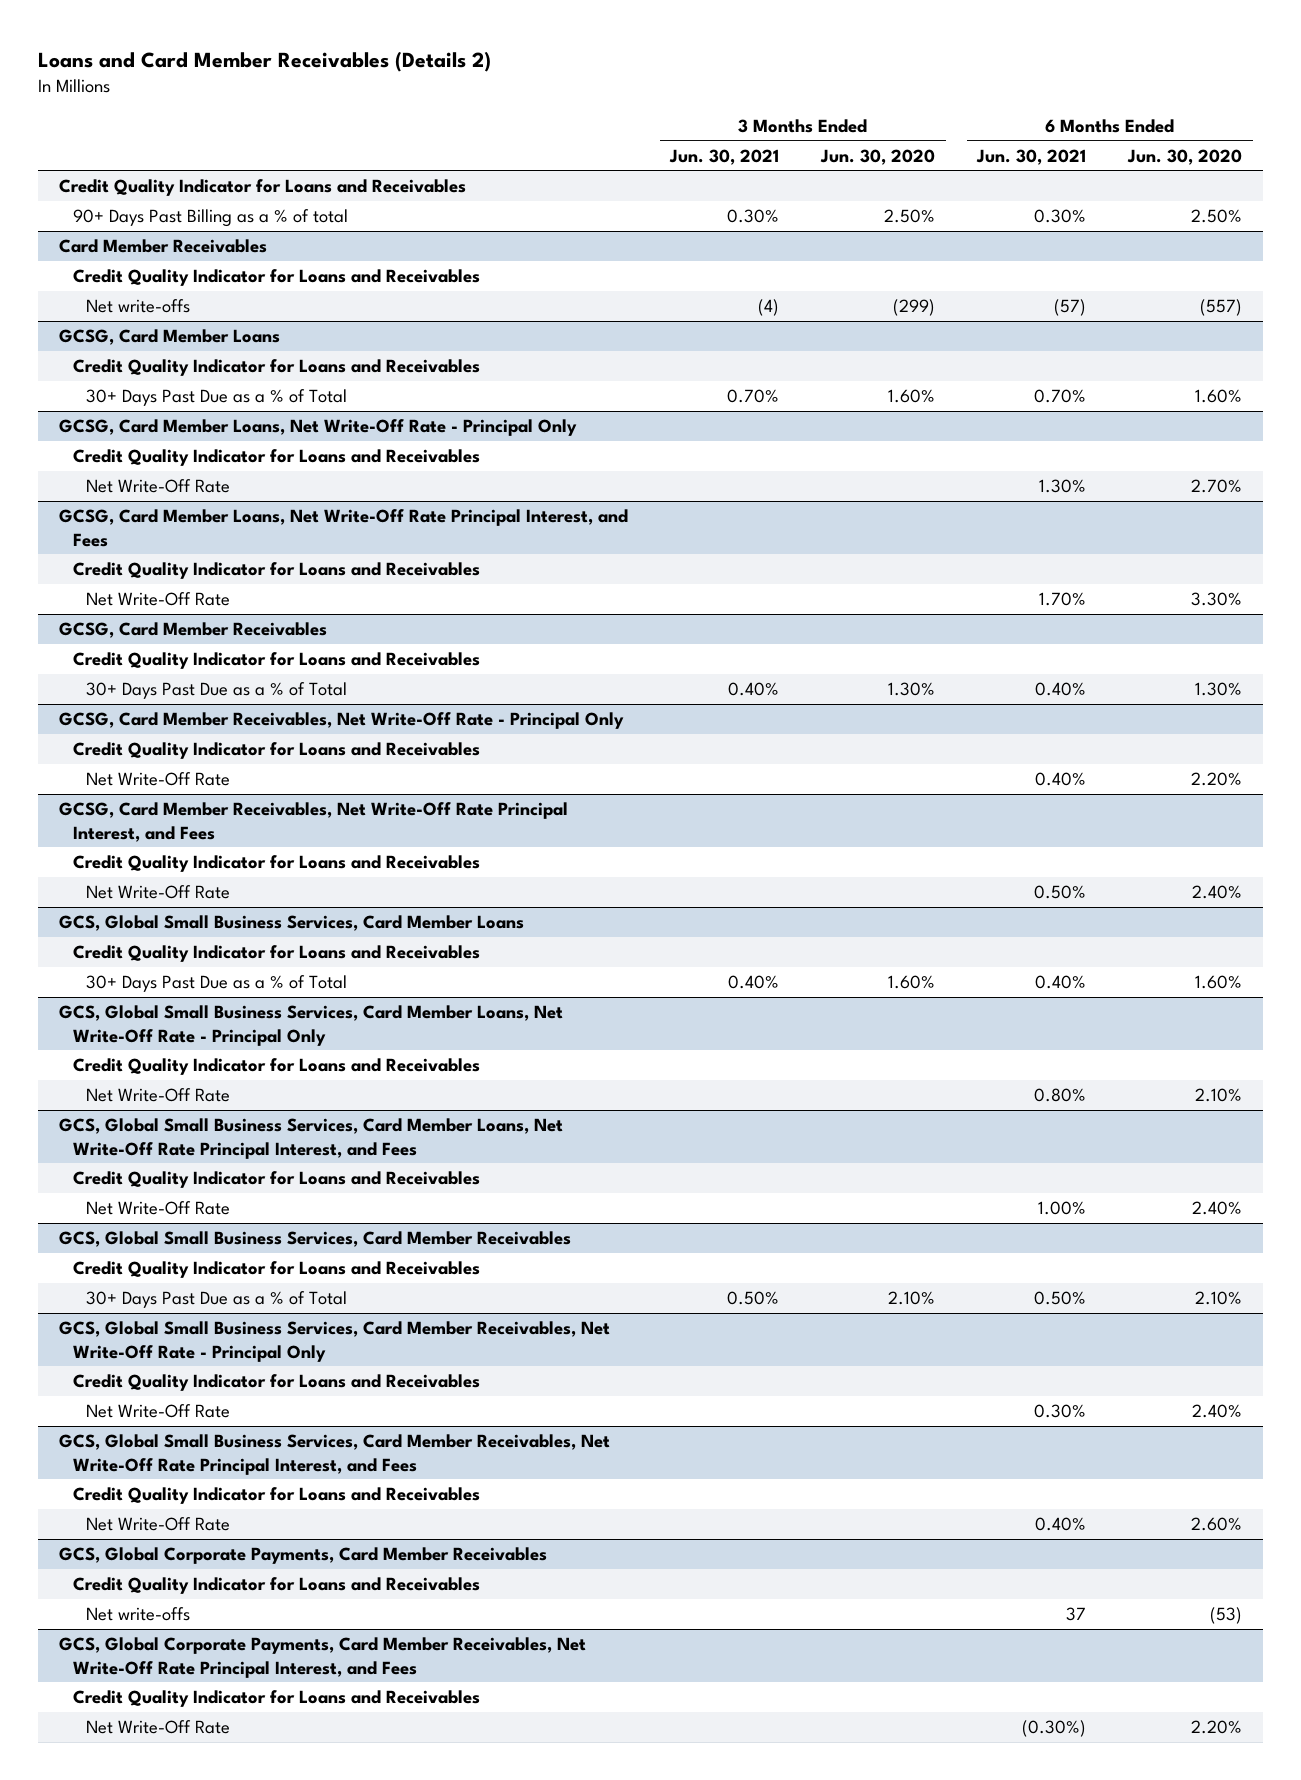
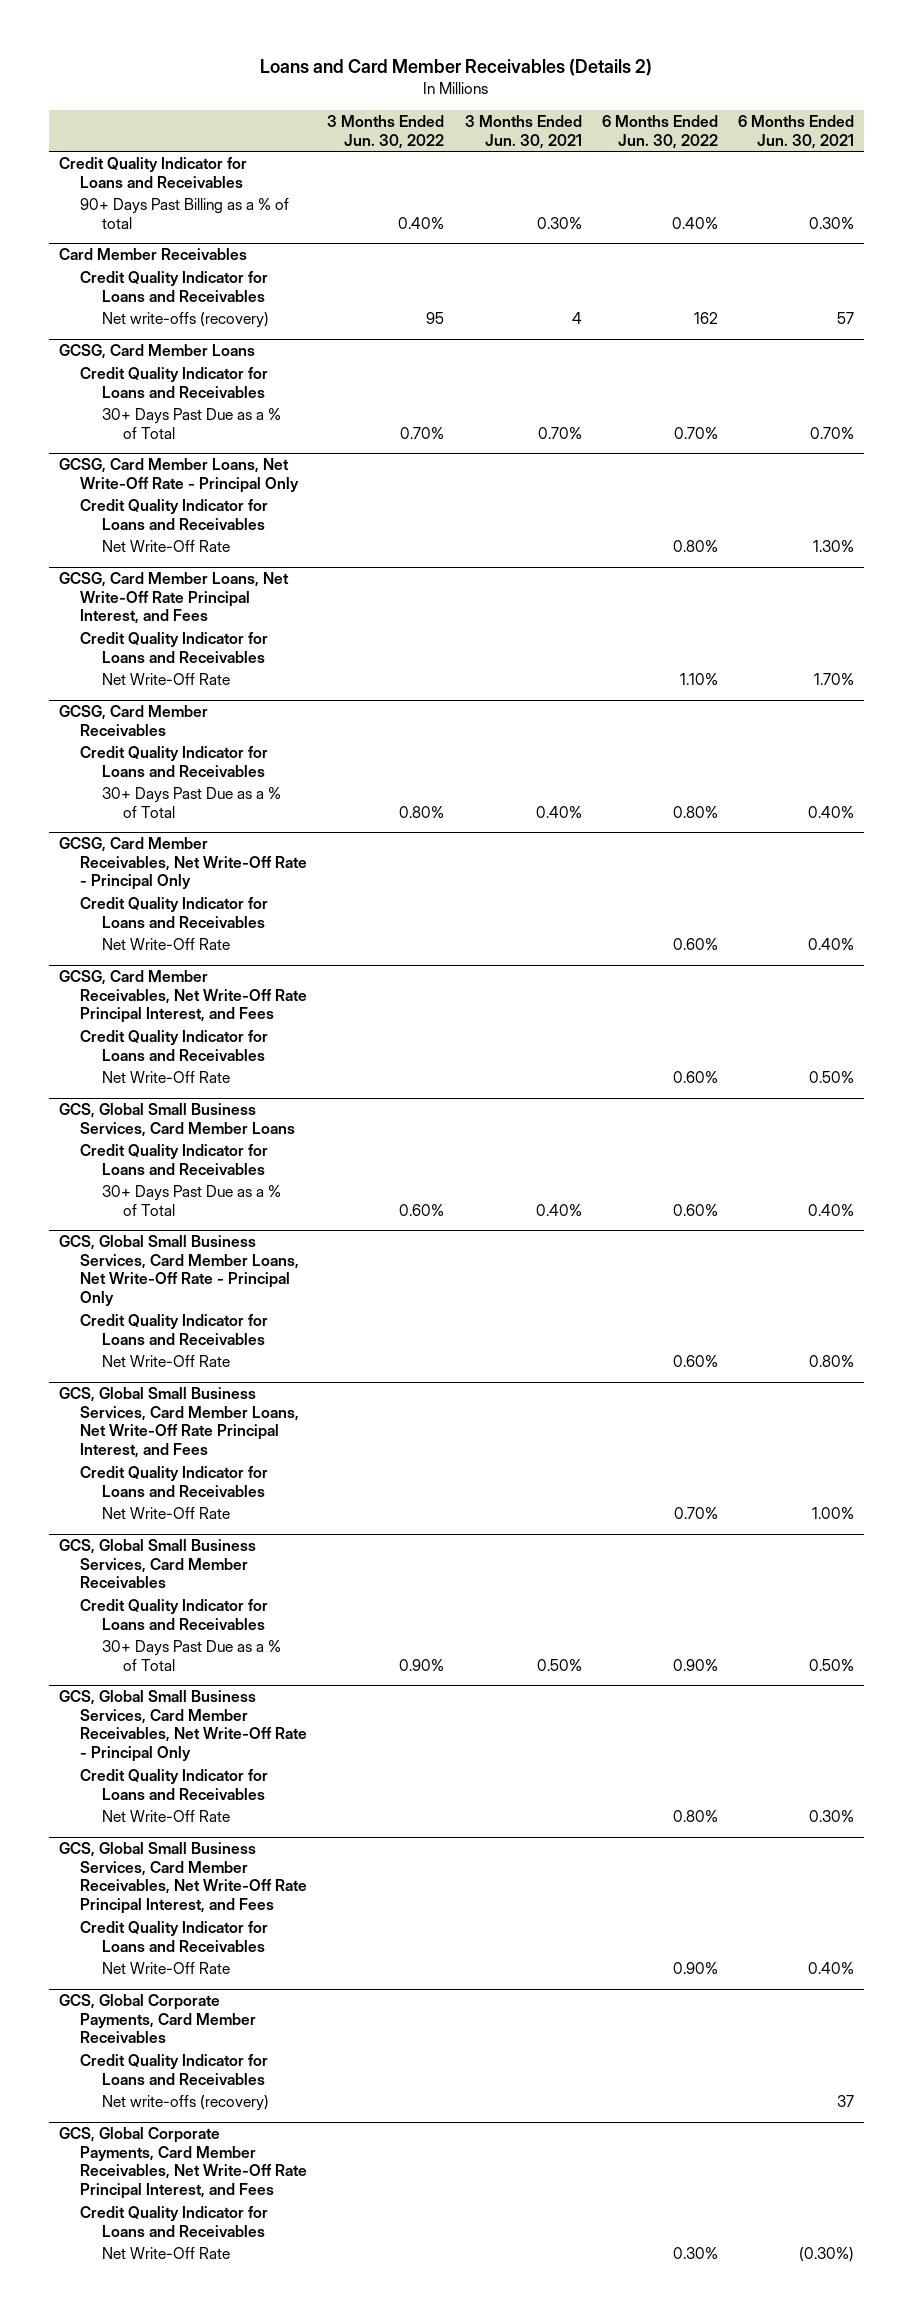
- | 3 Months Ended Jun. 30, 2021 | 3 Months Ended Jun. 30, 2020 | 6 Months Ended Jun. 30, 2021 | 6 Months Ended Jun. 30, 2020
+ | 3 Months Ended Jun. 30, 2022 | 3 Months Ended Jun. 30, 2021 | 6 Months Ended Jun. 30, 2022 | 6 Months Ended Jun. 30, 2021
@ Card Member Receivables
- Net write-offs | (4) | (299) | (57) | (557)
+ Net write-offs (recovery) | 95 | 4 | 162 | 57
@ GCS, Global Corporate Payments, Card Member Receivables
- Net write-offs | | | 37 | (53)
+ Net write-offs (recovery) | | | | 37

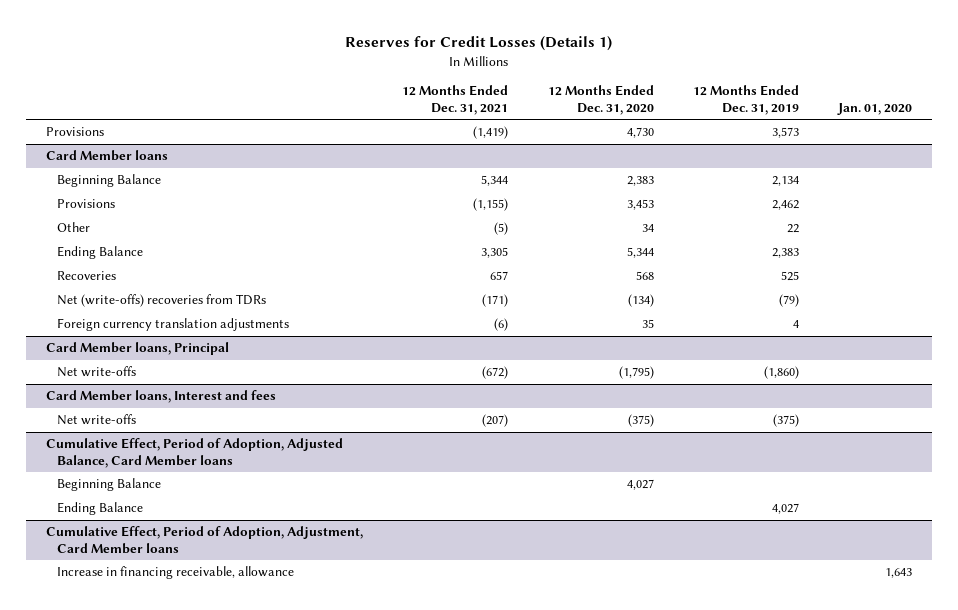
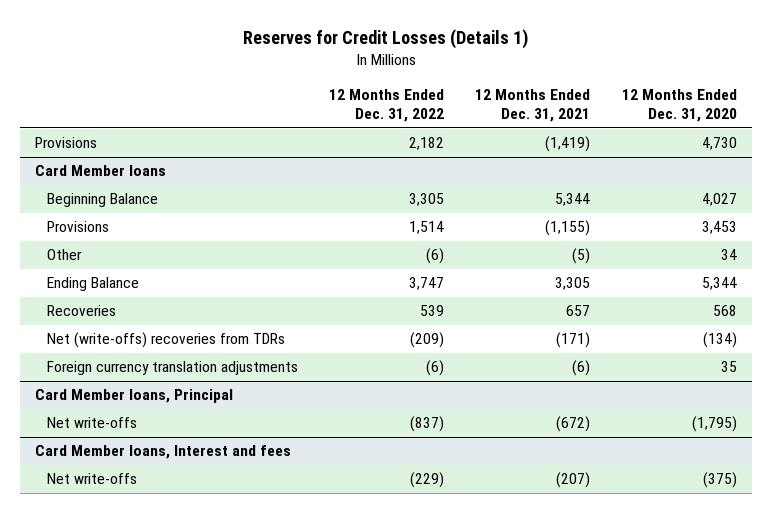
- | 12 Months Ended Dec. 31, 2021 | 12 Months Ended Dec. 31, 2020 | 12 Months Ended Dec. 31, 2019 | Jan. 01, 2020
+ | 12 Months Ended Dec. 31, 2022 | 12 Months Ended Dec. 31, 2021 | 12 Months Ended Dec. 31, 2020
@ Card Member loans
- Beginning Balance | 5,344 | 2,383 | 2,134 |
+ Beginning Balance | 3,305 | 5,344 | 4,027
- Cumulative Effect, Period of Adoption, Adjusted Balance, Card Member loans
- Beginning Balance | | 4,027 | |
- Ending Balance | | | 4,027 |
- Cumulative Effect, Period of Adoption, Adjustment, Card Member loans
- Increase in financing receivable, allowance | | | | 1,643

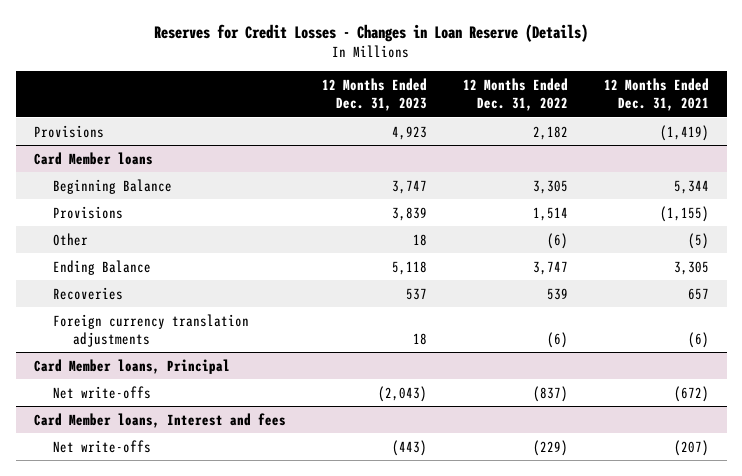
- Reserves for Credit Losses (Details 1)
+ Reserves for Credit Losses - Changes in Loan Reserve (Details)
- | 12 Months Ended Dec. 31, 2022 | 12 Months Ended Dec. 31, 2021 | 12 Months Ended Dec. 31, 2020
+ | 12 Months Ended Dec. 31, 2023 | 12 Months Ended Dec. 31, 2022 | 12 Months Ended Dec. 31, 2021
@ Card Member loans
- Net (write-offs) recoveries from TDRs | (209) | (171) | (134)

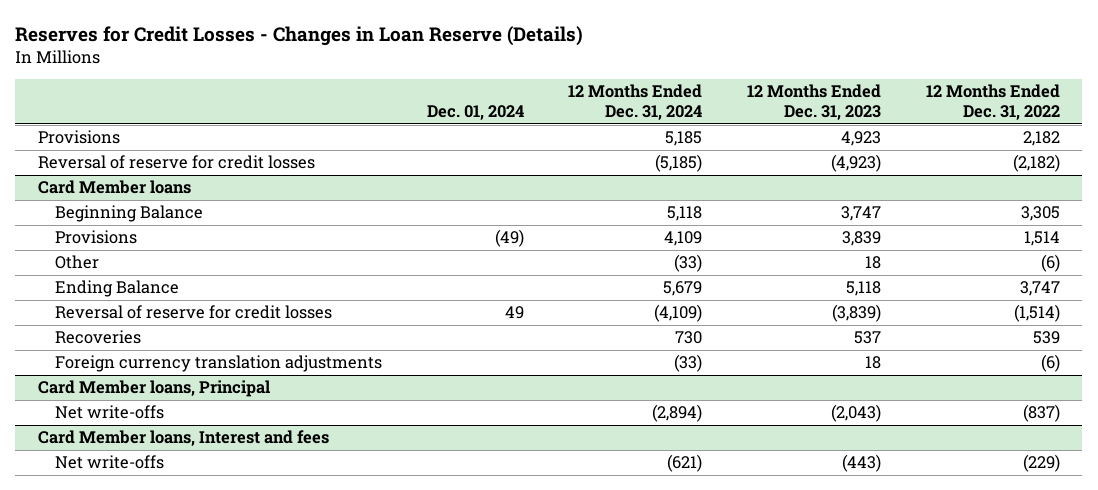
- | 12 Months Ended Dec. 31, 2023 | 12 Months Ended Dec. 31, 2022 | 12 Months Ended Dec. 31, 2021
+ | Dec. 01, 2024 | 12 Months Ended Dec. 31, 2024 | 12 Months Ended Dec. 31, 2023 | 12 Months Ended Dec. 31, 2022
+ Reversal of reserve for credit losses | | (5,185) | (4,923) | (2,182)
@ Card Member loans
+ Reversal of reserve for credit losses | 49 | (4,109) | (3,839) | (1,514)

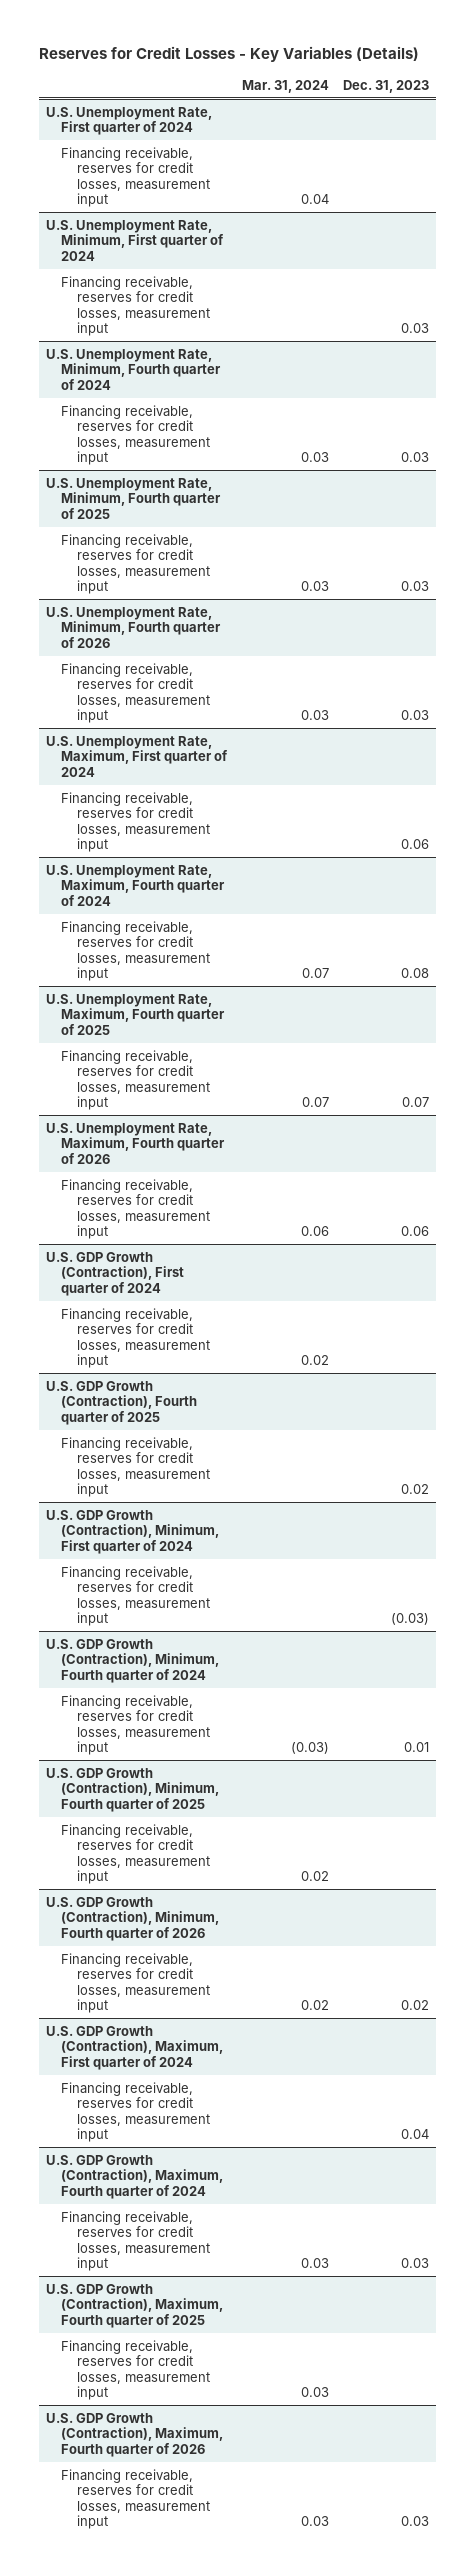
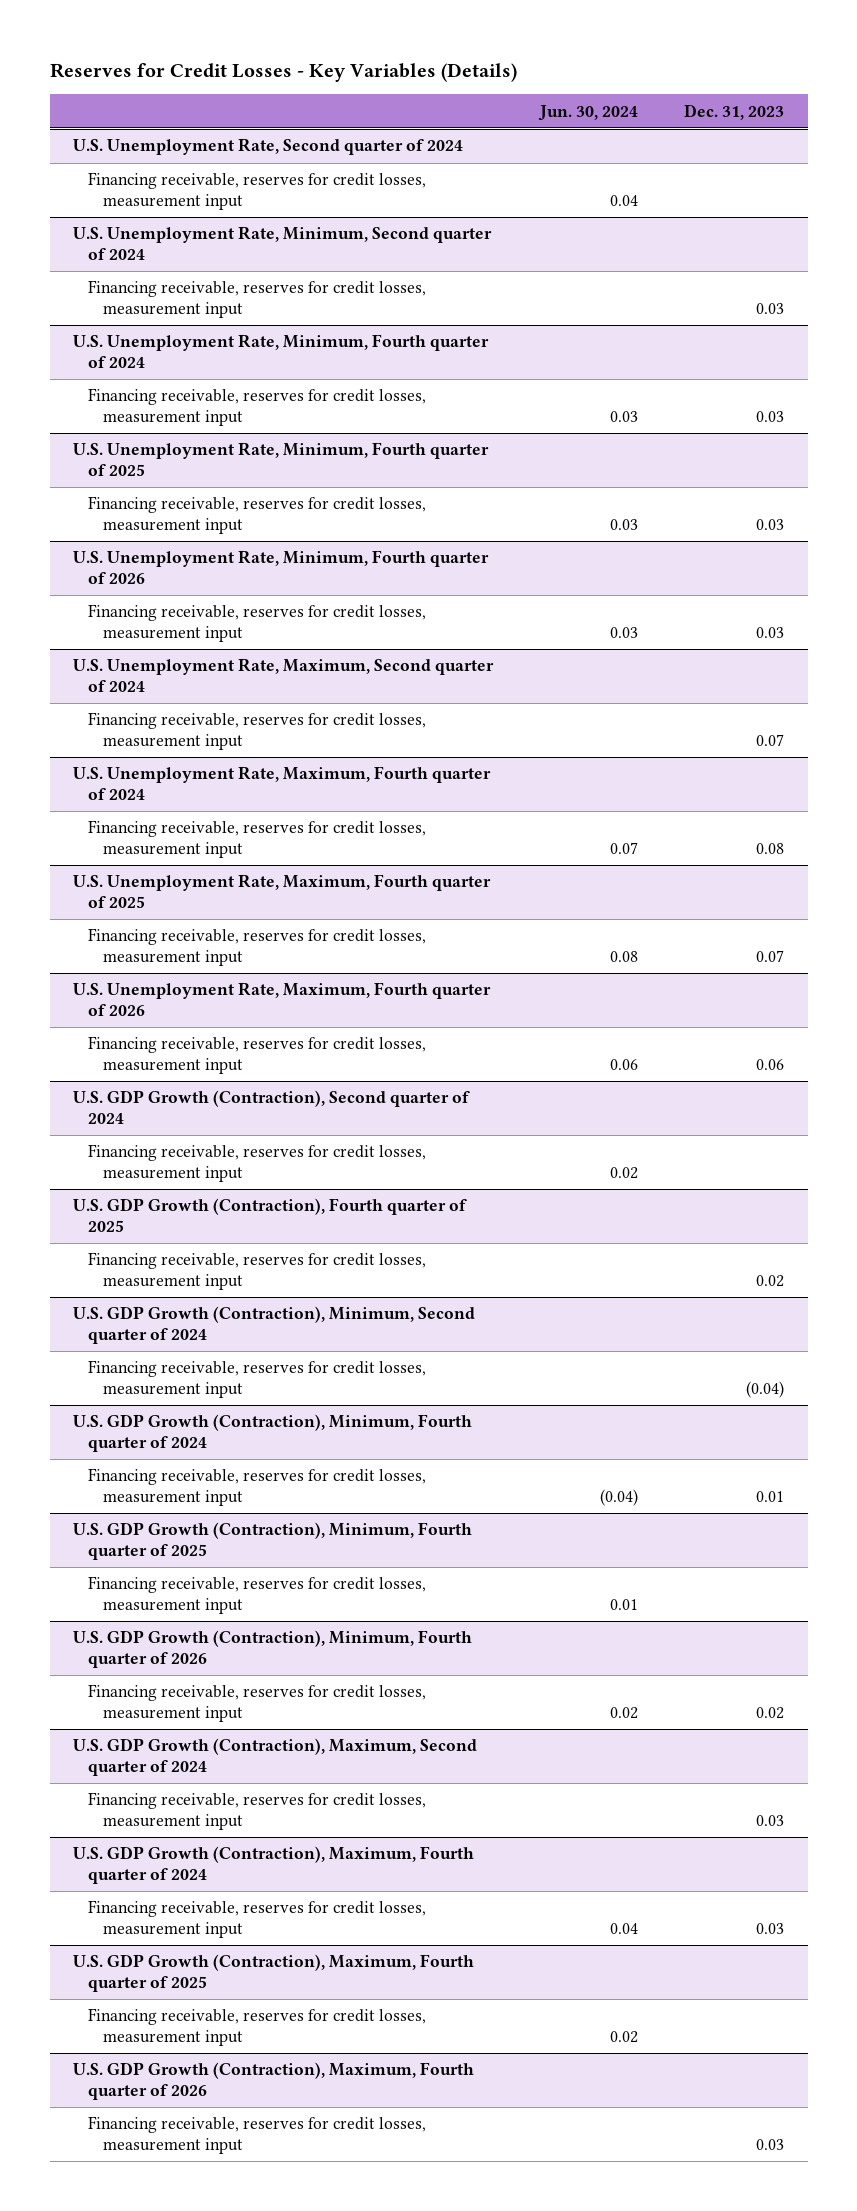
- | Mar. 31, 2024 | Dec. 31, 2023
+ | Jun. 30, 2024 | Dec. 31, 2023
- U.S. Unemployment Rate, First quarter of 2024
+ U.S. Unemployment Rate, Second quarter of 2024
- U.S. Unemployment Rate, Minimum, First quarter of 2024
+ U.S. Unemployment Rate, Minimum, Second quarter of 2024
- U.S. Unemployment Rate, Maximum, First quarter of 2024
- Financing receivable, reserves for credit losses, measurement input | | 0.06
+ U.S. Unemployment Rate, Maximum, Second quarter of 2024
+ Financing receivable, reserves for credit losses, measurement input | | 0.07
- U.S. GDP Growth (Contraction), First quarter of 2024
+ U.S. GDP Growth (Contraction), Second quarter of 2024
- U.S. GDP Growth (Contraction), Minimum, First quarter of 2024
- Financing receivable, reserves for credit losses, measurement input | | (0.03)
+ U.S. GDP Growth (Contraction), Minimum, Second quarter of 2024
+ Financing receivable, reserves for credit losses, measurement input | | (0.04)
- U.S. GDP Growth (Contraction), Maximum, First quarter of 2024
- Financing receivable, reserves for credit losses, measurement input | | 0.04
+ U.S. GDP Growth (Contraction), Maximum, Second quarter of 2024
+ Financing receivable, reserves for credit losses, measurement input | | 0.03

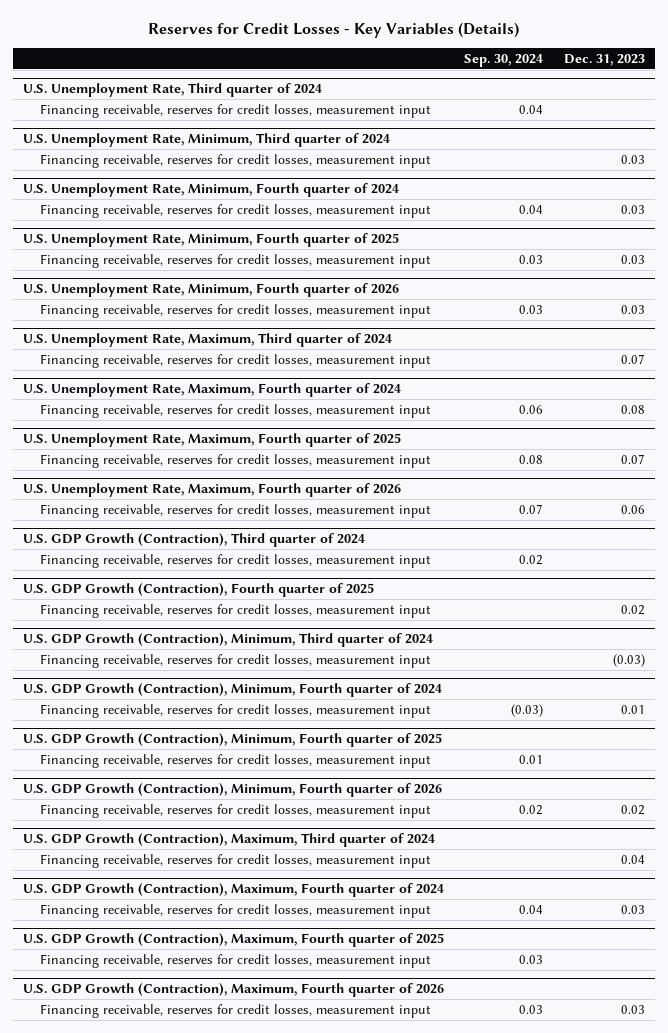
- | Jun. 30, 2024 | Dec. 31, 2023
+ | Sep. 30, 2024 | Dec. 31, 2023
- U.S. Unemployment Rate, Second quarter of 2024
+ U.S. Unemployment Rate, Third quarter of 2024
- U.S. Unemployment Rate, Minimum, Second quarter of 2024
+ U.S. Unemployment Rate, Minimum, Third quarter of 2024
- U.S. Unemployment Rate, Maximum, Second quarter of 2024
+ U.S. Unemployment Rate, Maximum, Third quarter of 2024
- U.S. GDP Growth (Contraction), Second quarter of 2024
+ U.S. GDP Growth (Contraction), Third quarter of 2024
- U.S. GDP Growth (Contraction), Minimum, Second quarter of 2024
- Financing receivable, reserves for credit losses, measurement input | | (0.04)
+ U.S. GDP Growth (Contraction), Minimum, Third quarter of 2024
+ Financing receivable, reserves for credit losses, measurement input | | (0.03)
- U.S. GDP Growth (Contraction), Maximum, Second quarter of 2024
- Financing receivable, reserves for credit losses, measurement input | | 0.03
+ U.S. GDP Growth (Contraction), Maximum, Third quarter of 2024
+ Financing receivable, reserves for credit losses, measurement input | | 0.04

